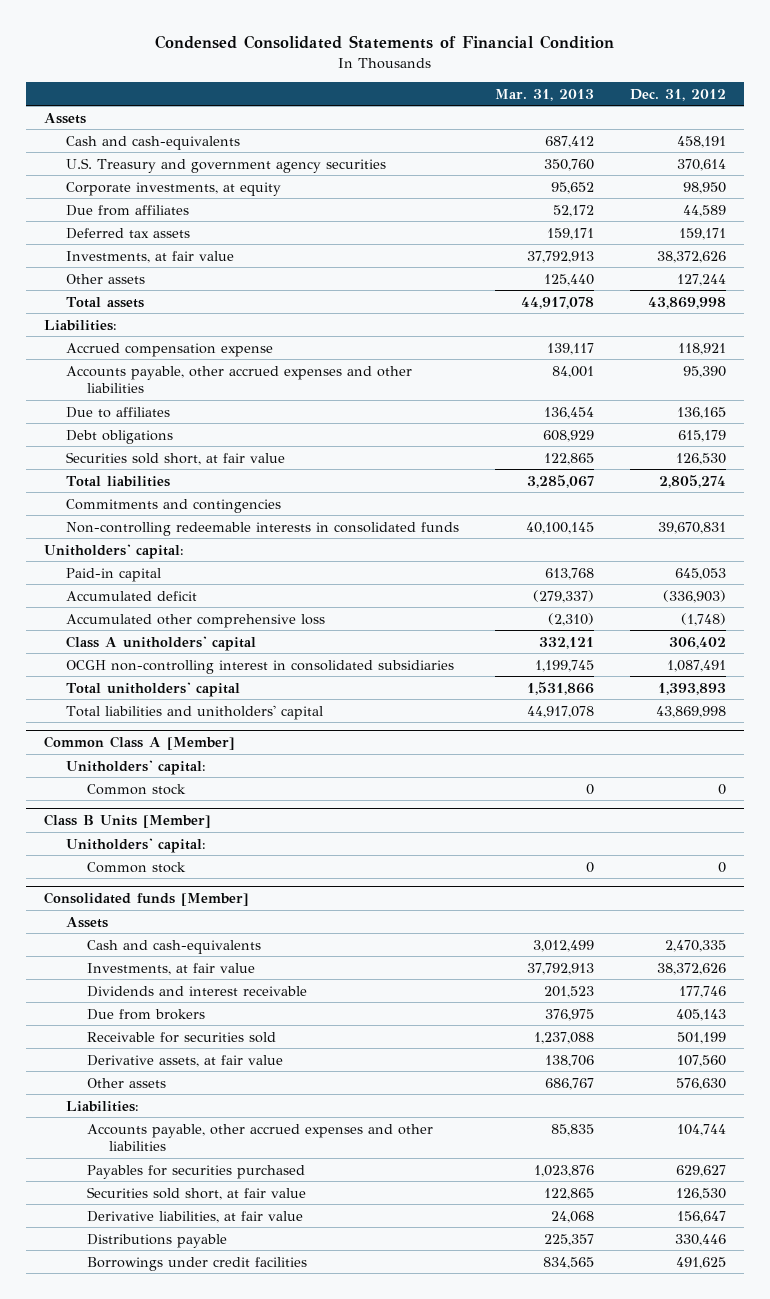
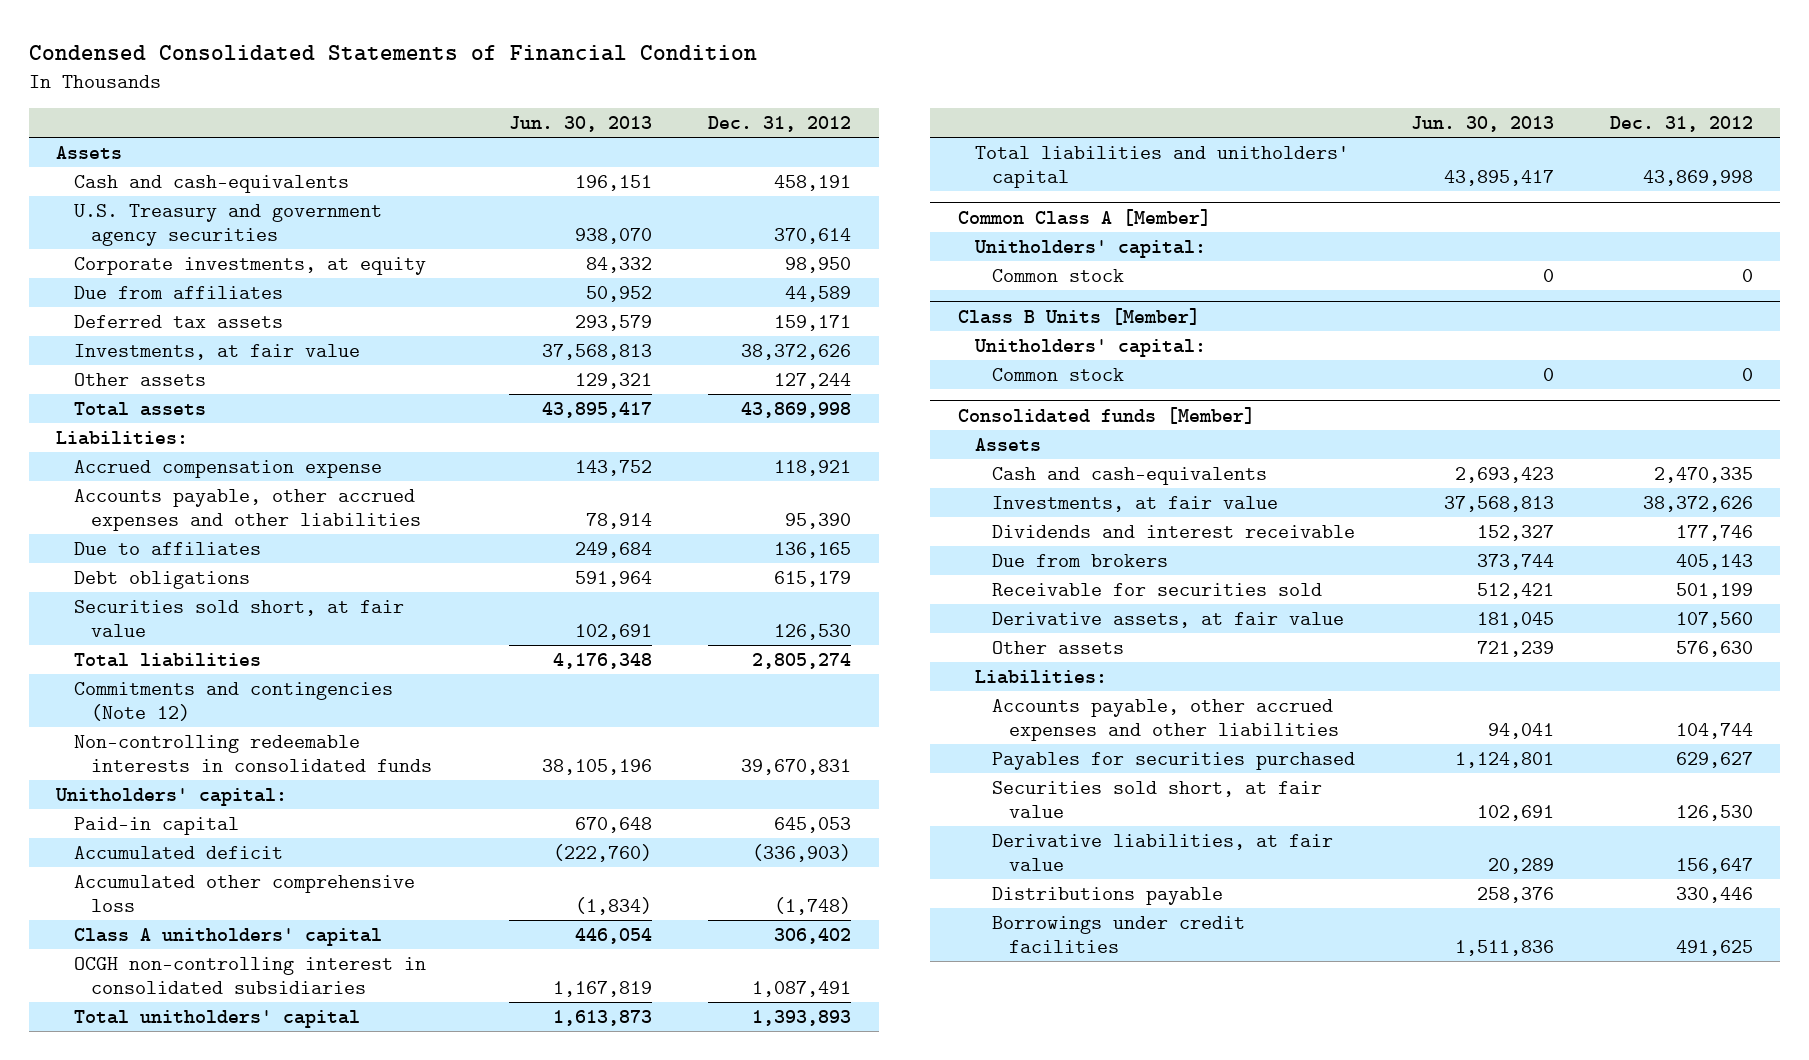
- | Mar. 31, 2013 | Dec. 31, 2012
+ | Jun. 30, 2013 | Dec. 31, 2012
- Commitments and contingencies
+ Commitments and contingencies (Note 12)

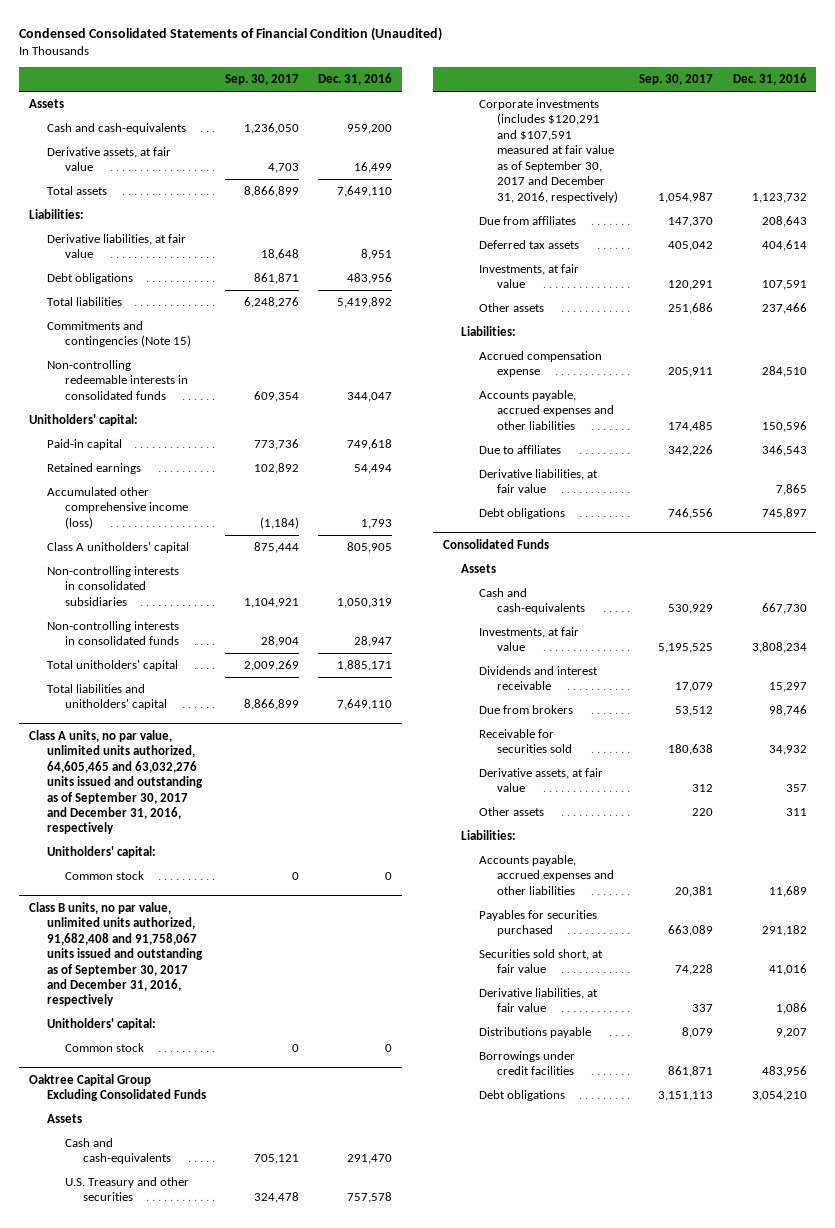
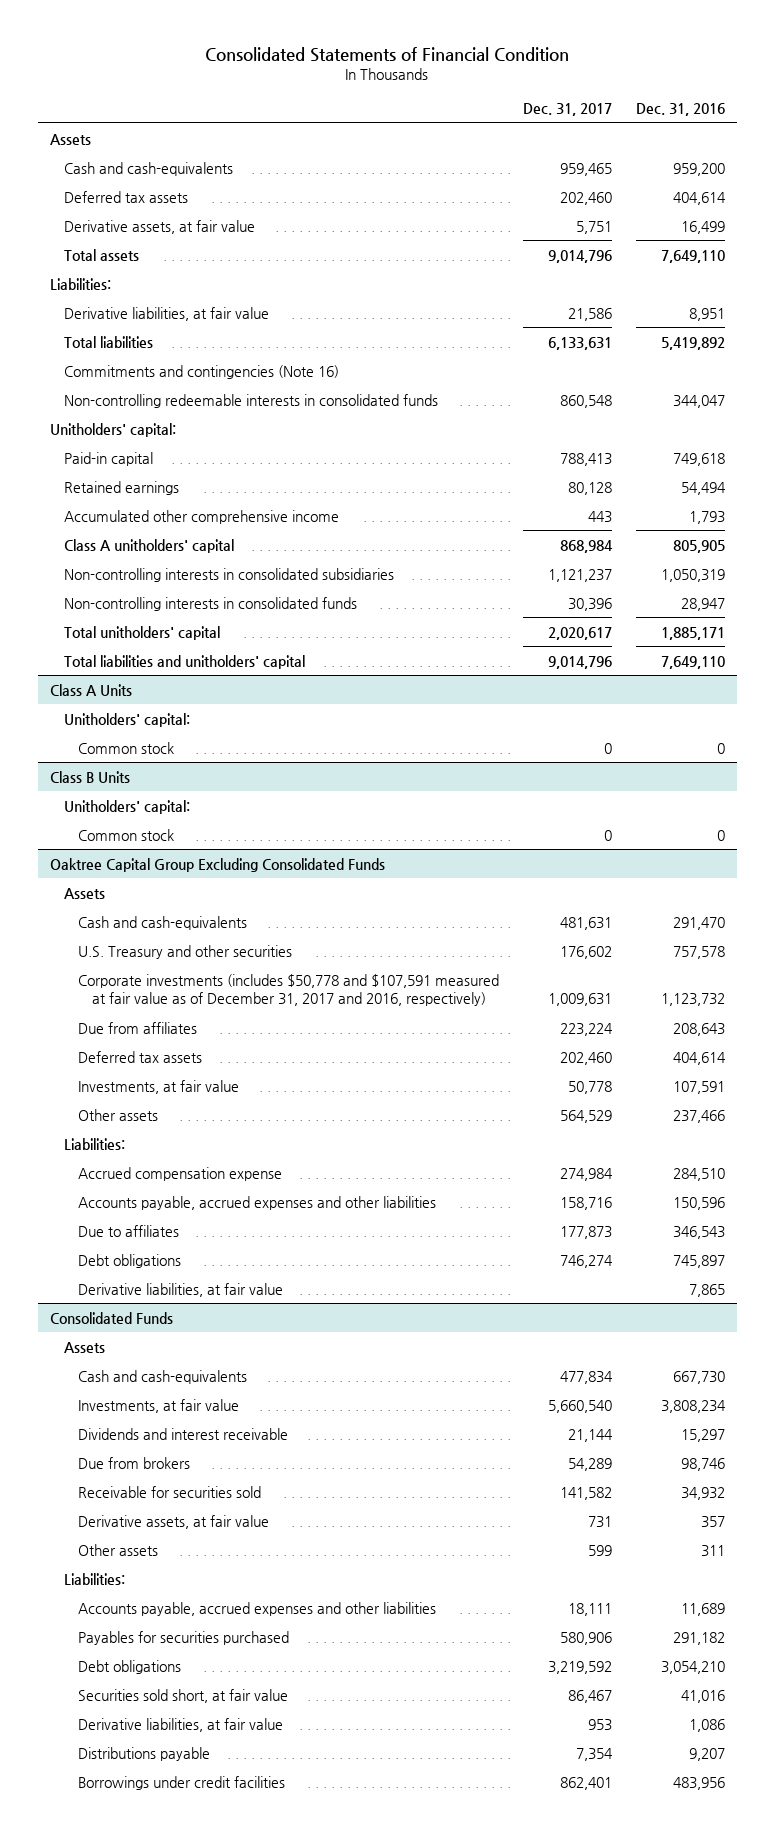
- Condensed Consolidated Statements of Financial Condition (Unaudited)
+ Consolidated Statements of Financial Condition
- | Sep. 30, 2017 | Dec. 31, 2016
+ | Dec. 31, 2017 | Dec. 31, 2016
+ Deferred tax assets | 202,460 | 404,614
- Debt obligations | 861,871 | 483,956
- Commitments and contingencies (Note 15)
+ Commitments and contingencies (Note 16)
- Accumulated other comprehensive income (loss) | (1,184) | 1,793
+ Accumulated other comprehensive income | 443 | 1,793
- Class A units, no par value, unlimited units authorized, 64,605,465 and 63,032,276 units issued and outstanding as of September 30, 2017 and December 31, 2016, respectively
+ Class A Units
- Class B units, no par value, unlimited units authorized, 91,682,408 and 91,758,067 units issued and outstanding as of September 30, 2017 and December 31, 2016, respectively
+ Class B Units
@ Oaktree Capital Group Excluding Consolidated Funds
- Corporate investments (includes $120,291 and $107,591 measured at fair value as of September 30, 2017 and December 31, 2016, respectively) | 1,054,987 | 1,123,732
+ Corporate investments (includes $50,778 and $107,591 measured at fair value as of December 31, 2017 and 2016, respectively) | 1,009,631 | 1,123,732
moved down: Derivative liabilities, at fair value | | 7,865
@ Consolidated Funds
moved up: Debt obligations | 3,219,592 | 3,054,210

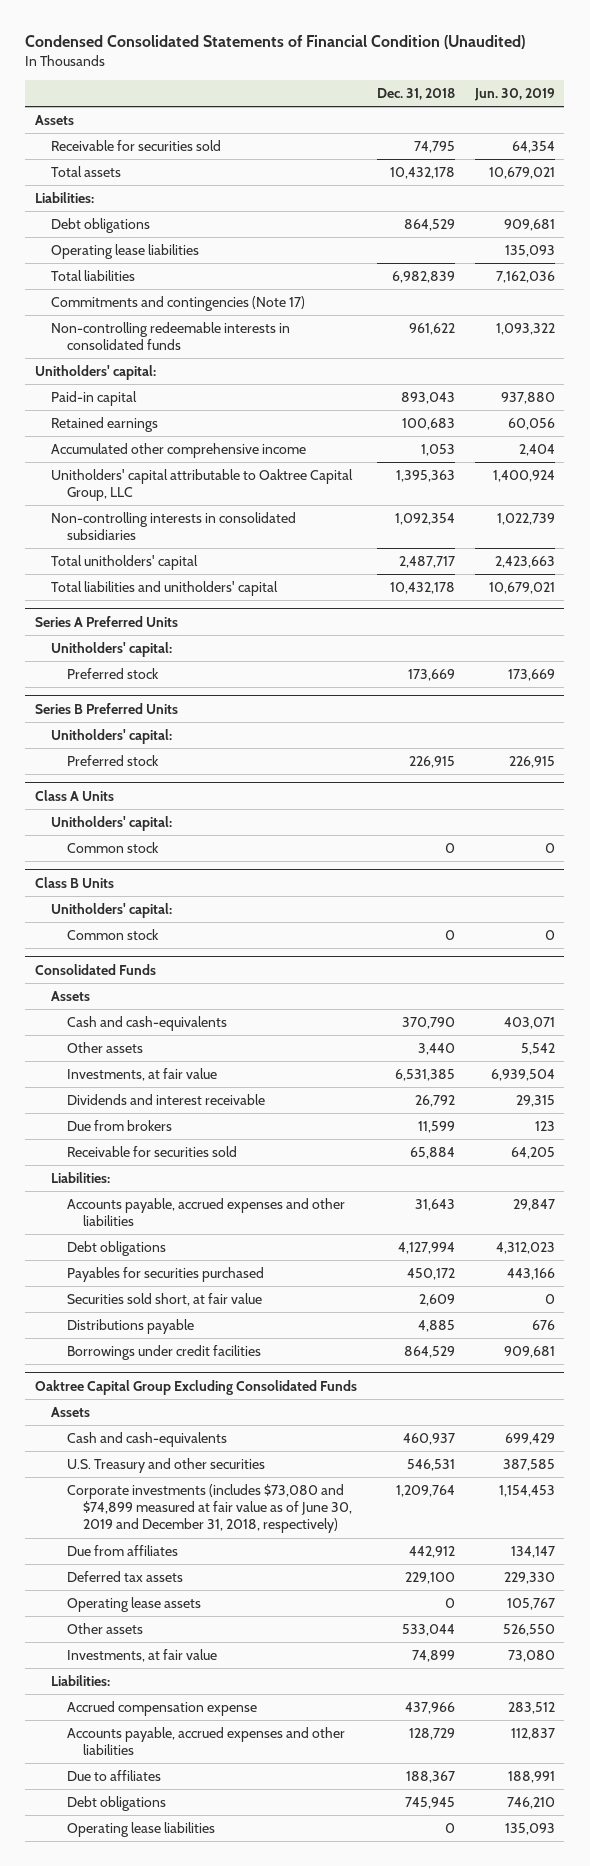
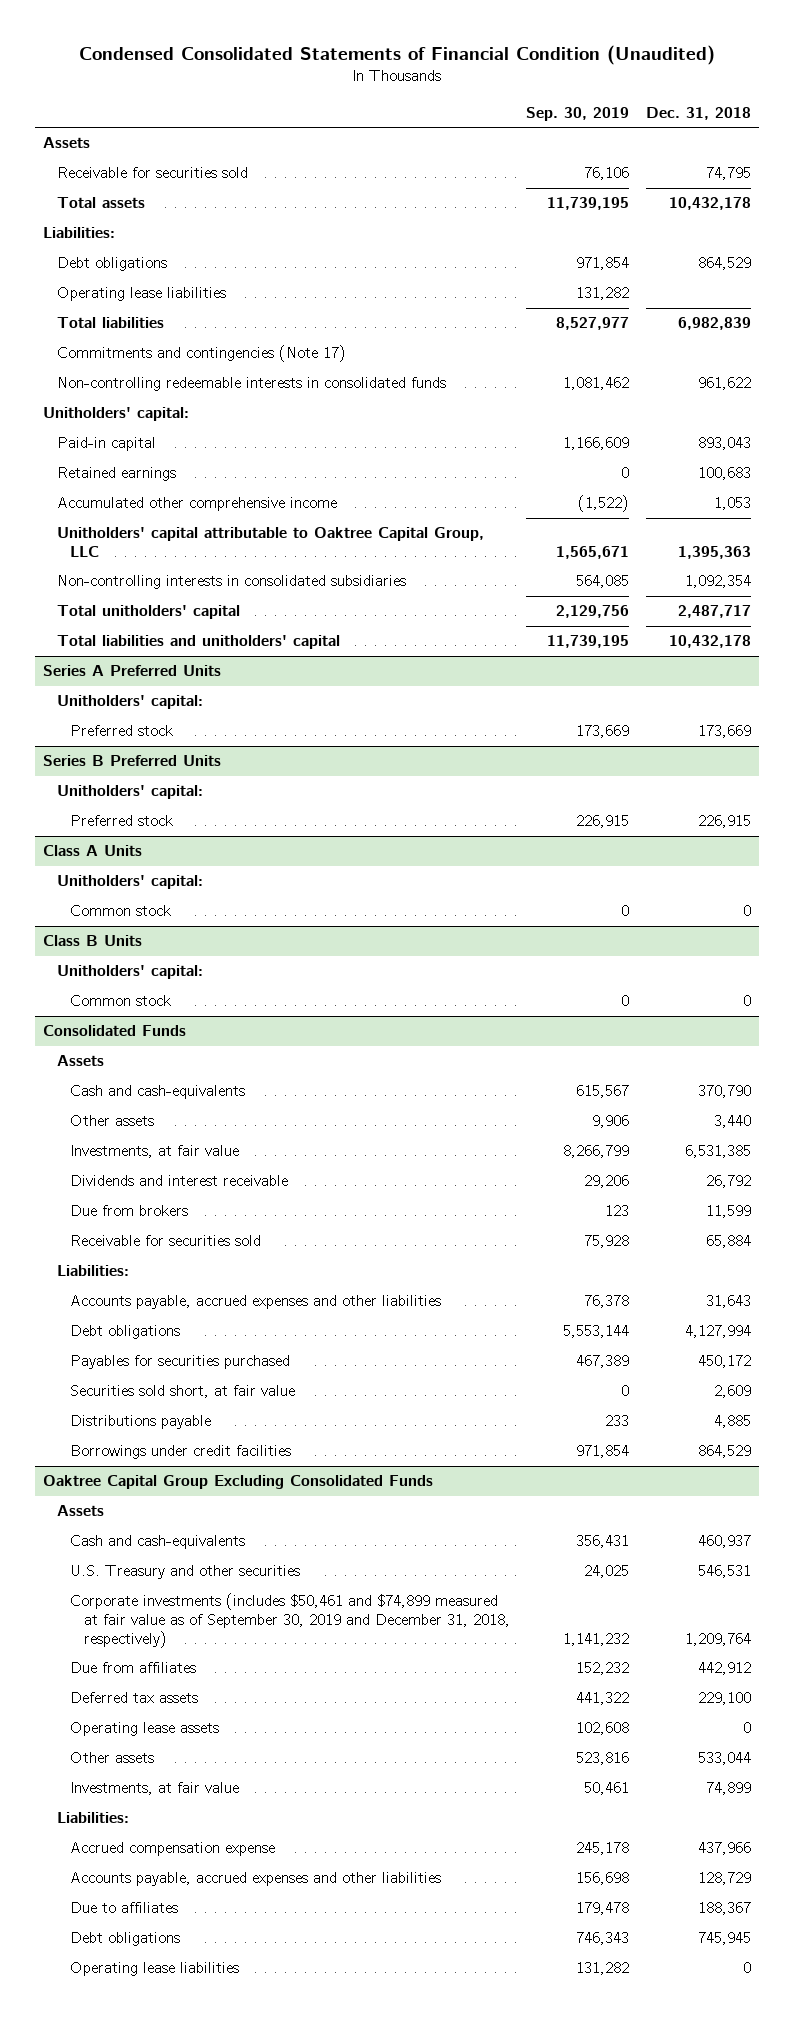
- | Dec. 31, 2018 | Jun. 30, 2019
+ | Sep. 30, 2019 | Dec. 31, 2018
@ Oaktree Capital Group Excluding Consolidated Funds
- Corporate investments (includes $73,080 and $74,899 measured at fair value as of June 30, 2019 and December 31, 2018, respectively) | 1,209,764 | 1,154,453
+ Corporate investments (includes $50,461 and $74,899 measured at fair value as of September 30, 2019 and December 31, 2018, respectively) | 1,141,232 | 1,209,764

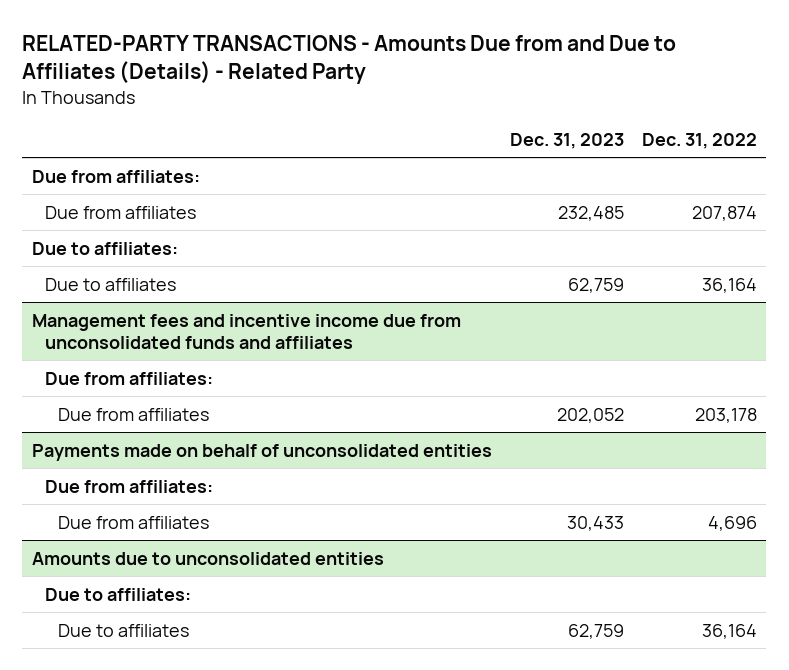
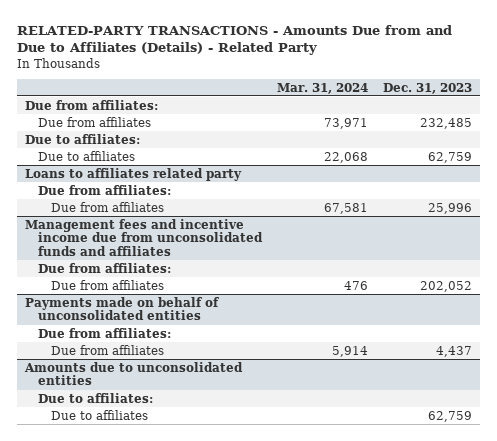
- | Dec. 31, 2023 | Dec. 31, 2022
+ | Mar. 31, 2024 | Dec. 31, 2023
+ Loans to affiliates related party
+ Due from affiliates:
+ Due from affiliates | 67,581 | 25,996
@ Payments made on behalf of unconsolidated entities
- Due from affiliates | 30,433 | 4,696
+ Due from affiliates | 5,914 | 4,437

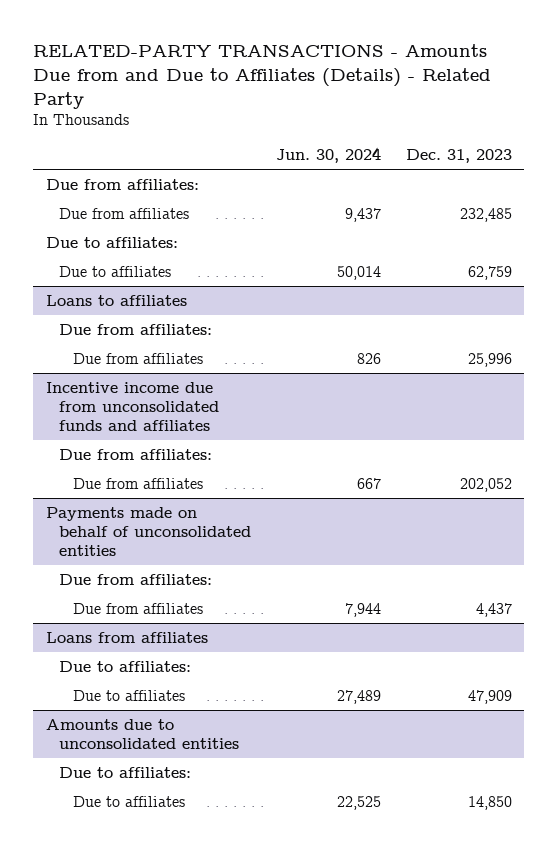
- | Mar. 31, 2024 | Dec. 31, 2023
+ | Jun. 30, 2024 | Dec. 31, 2023
- Loans to affiliates related party
+ Loans to affiliates
- Management fees and incentive income due from unconsolidated funds and affiliates
+ Incentive income due from unconsolidated funds and affiliates
+ Loans from affiliates
+ Due to affiliates:
+ Due to affiliates | 27,489 | 47,909
@ Amounts due to unconsolidated entities
- Due to affiliates | | 62,759
+ Due to affiliates | 22,525 | 14,850

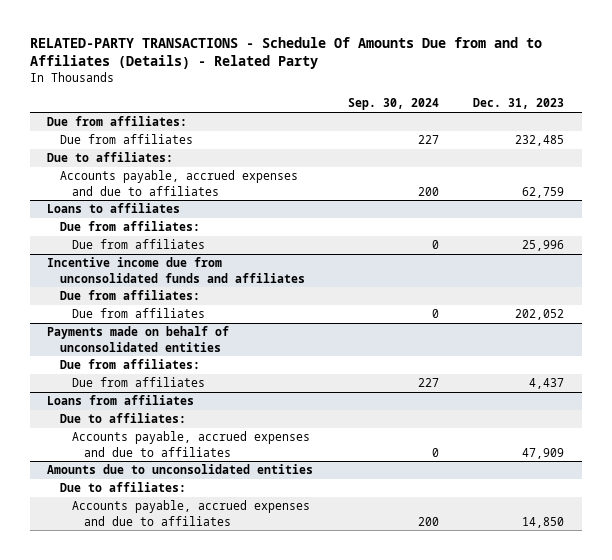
- RELATED-PARTY TRANSACTIONS - Amounts Due from and Due to Affiliates (Details) - Related Party
+ RELATED-PARTY TRANSACTIONS - Schedule Of Amounts Due from and to Affiliates (Details) - Related Party
- | Jun. 30, 2024 | Dec. 31, 2023
+ | Sep. 30, 2024 | Dec. 31, 2023
- Due to affiliates | 50,014 | 62,759
+ Accounts payable, accrued expenses and due to affiliates | 200 | 62,759
@ Loans from affiliates
- Due to affiliates | 27,489 | 47,909
+ Accounts payable, accrued expenses and due to affiliates | 0 | 47,909
@ Amounts due to unconsolidated entities
- Due to affiliates | 22,525 | 14,850
+ Accounts payable, accrued expenses and due to affiliates | 200 | 14,850

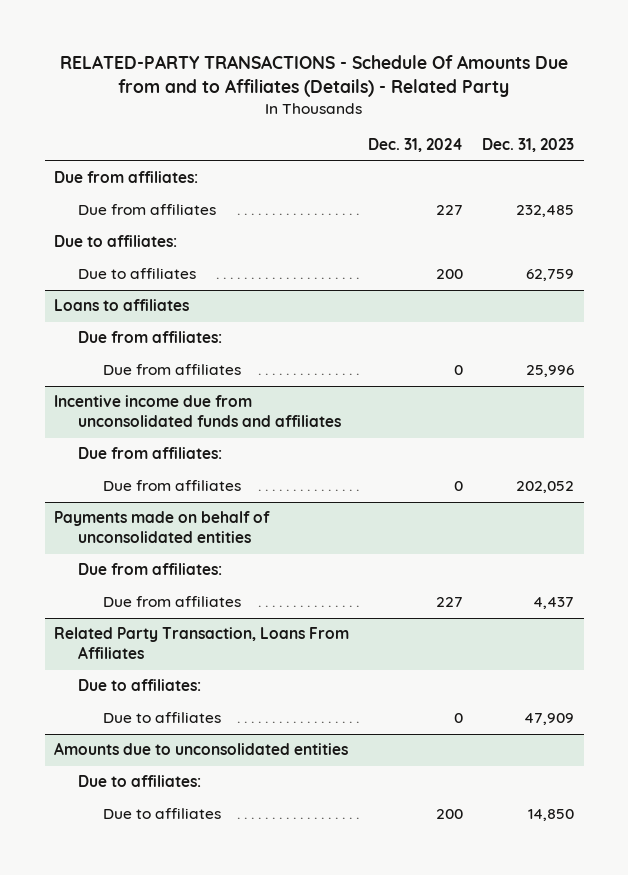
- | Sep. 30, 2024 | Dec. 31, 2023
+ | Dec. 31, 2024 | Dec. 31, 2023
- Accounts payable, accrued expenses and due to affiliates | 200 | 62,759
+ Due to affiliates | 200 | 62,759
- Loans from affiliates
+ Related Party Transaction, Loans From Affiliates
- Accounts payable, accrued expenses and due to affiliates | 0 | 47,909
+ Due to affiliates | 0 | 47,909
@ Amounts due to unconsolidated entities
- Accounts payable, accrued expenses and due to affiliates | 200 | 14,850
+ Due to affiliates | 200 | 14,850

